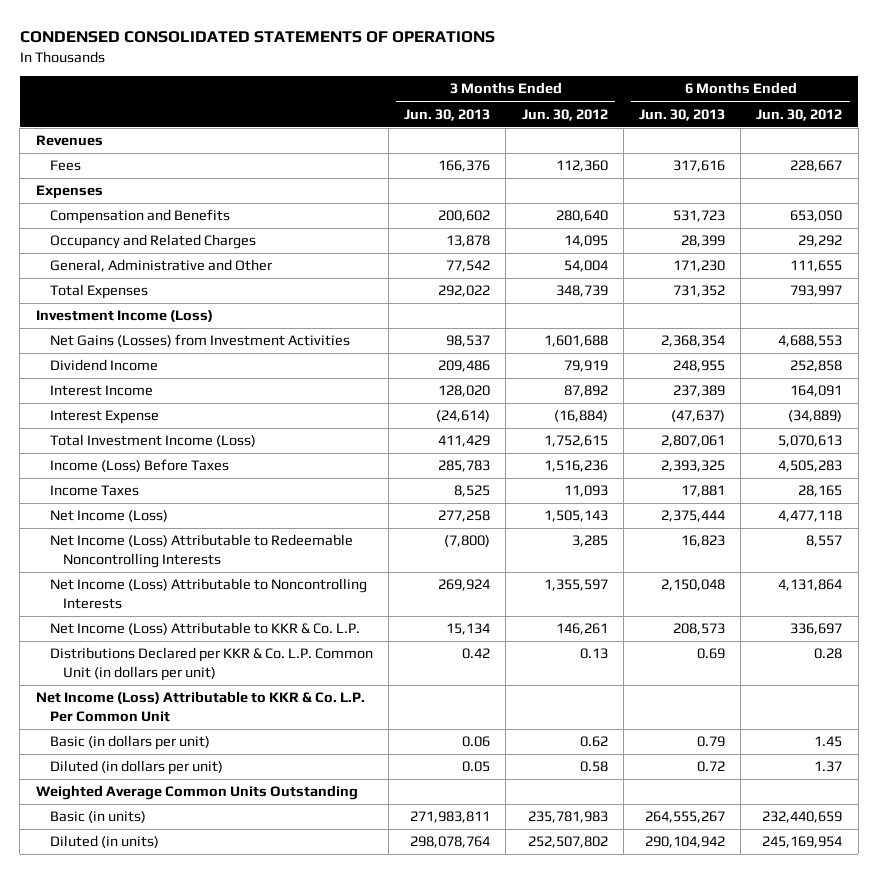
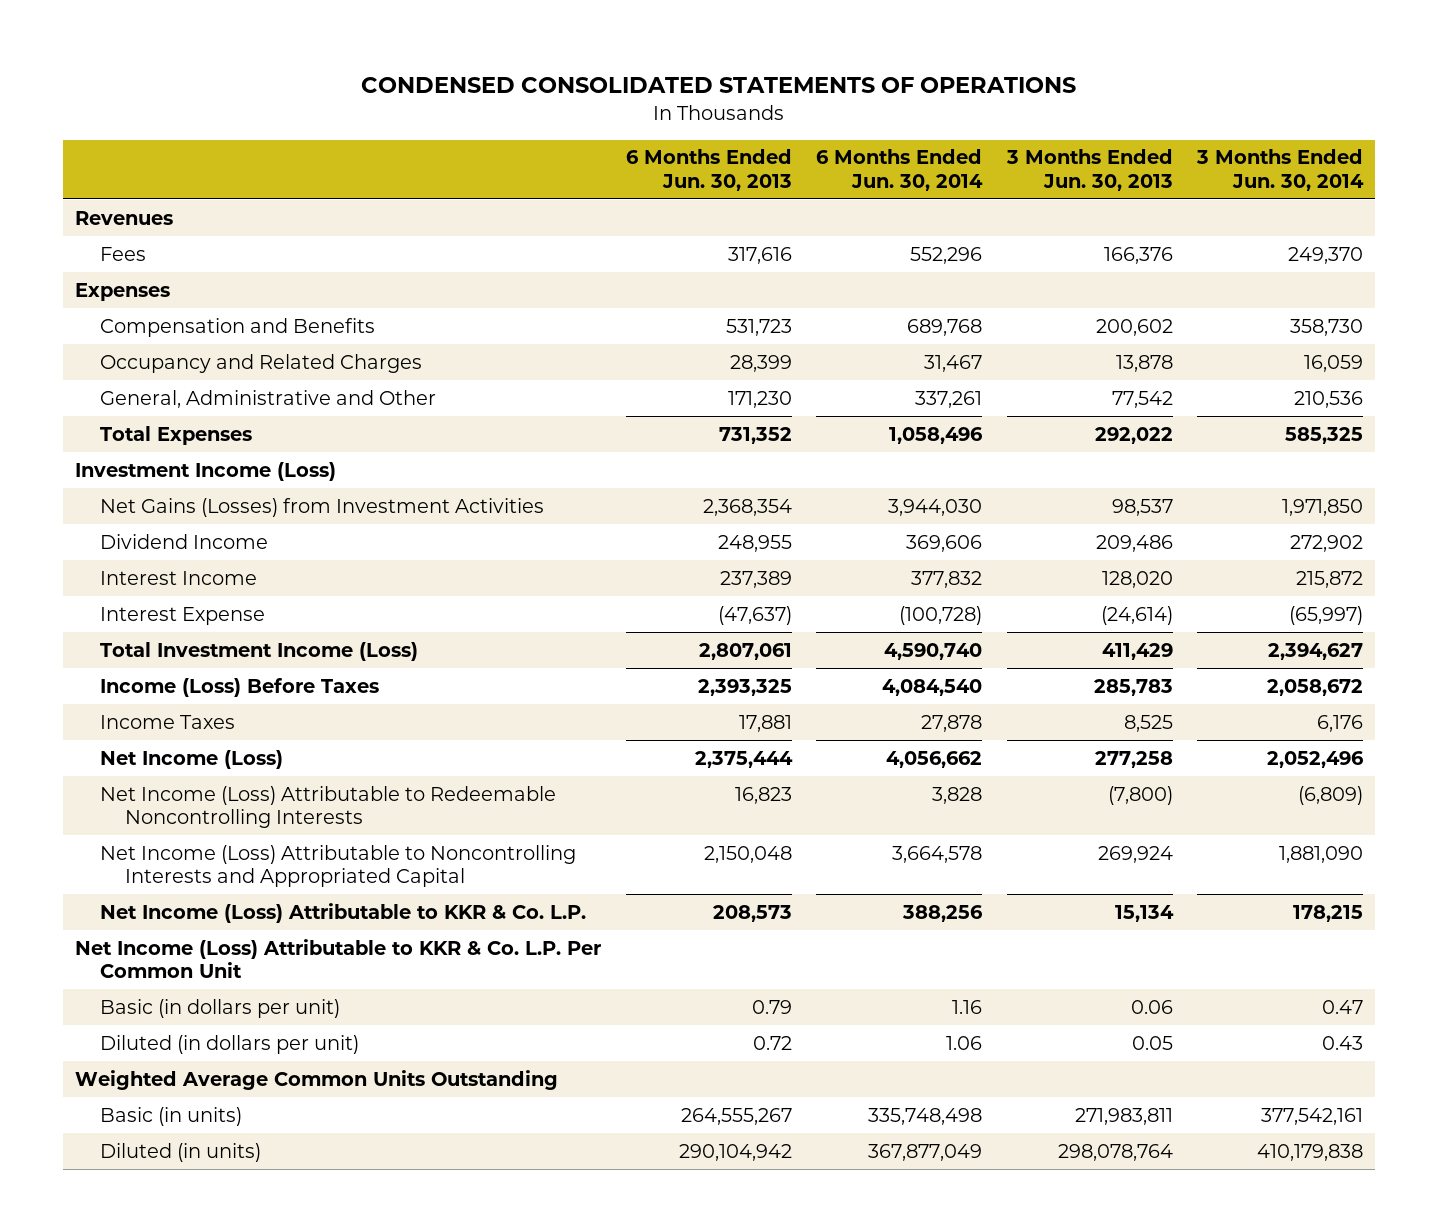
- | 3 Months Ended Jun. 30, 2013 | 3 Months Ended Jun. 30, 2012 | 6 Months Ended Jun. 30, 2013 | 6 Months Ended Jun. 30, 2012
+ | 6 Months Ended Jun. 30, 2013 | 6 Months Ended Jun. 30, 2014 | 3 Months Ended Jun. 30, 2013 | 3 Months Ended Jun. 30, 2014
- Net Income (Loss) Attributable to Noncontrolling Interests | 269,924 | 1,355,597 | 2,150,048 | 4,131,864
+ Net Income (Loss) Attributable to Noncontrolling Interests and Appropriated Capital | 2,150,048 | 3,664,578 | 269,924 | 1,881,090
- Distributions Declared per KKR & Co. L.P. Common Unit (in dollars per unit) | 0.42 | 0.13 | 0.69 | 0.28

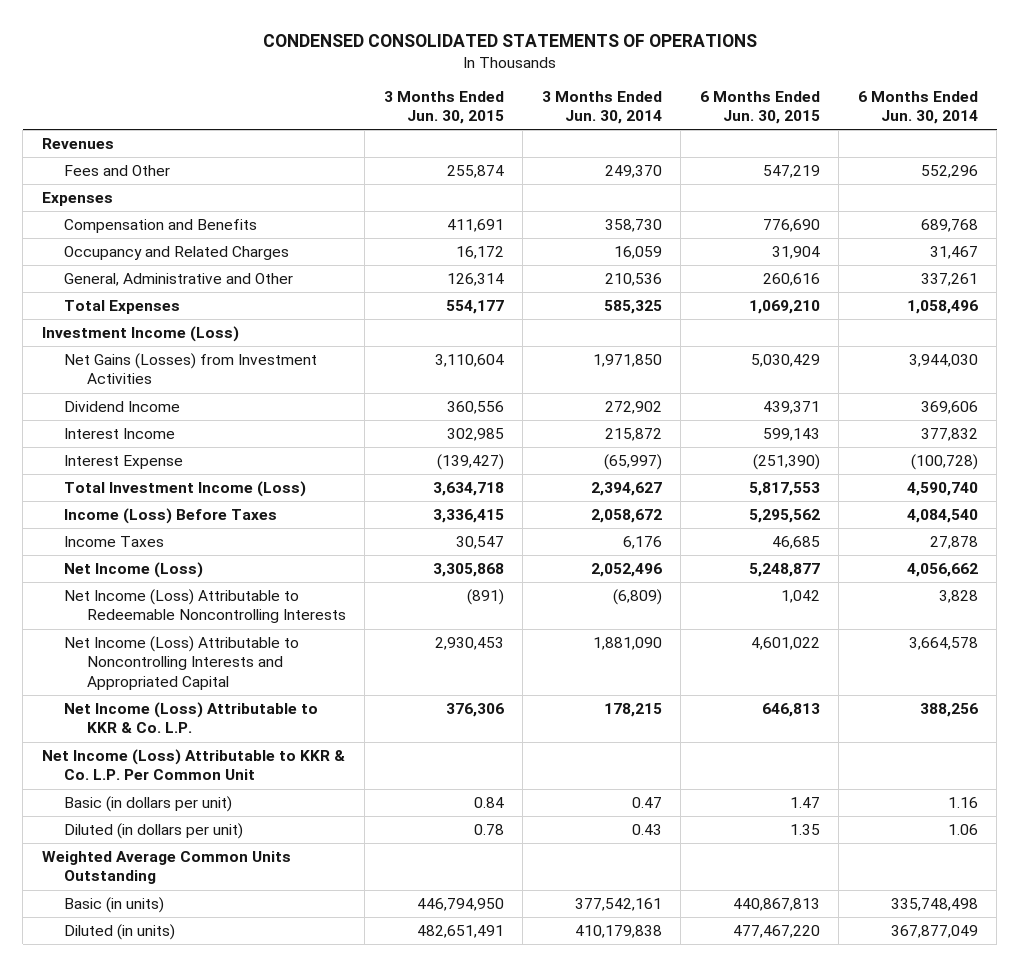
- | 6 Months Ended Jun. 30, 2013 | 6 Months Ended Jun. 30, 2014 | 3 Months Ended Jun. 30, 2013 | 3 Months Ended Jun. 30, 2014
+ | 3 Months Ended Jun. 30, 2015 | 3 Months Ended Jun. 30, 2014 | 6 Months Ended Jun. 30, 2015 | 6 Months Ended Jun. 30, 2014
- Fees | 317,616 | 552,296 | 166,376 | 249,370
+ Fees and Other | 255,874 | 249,370 | 547,219 | 552,296

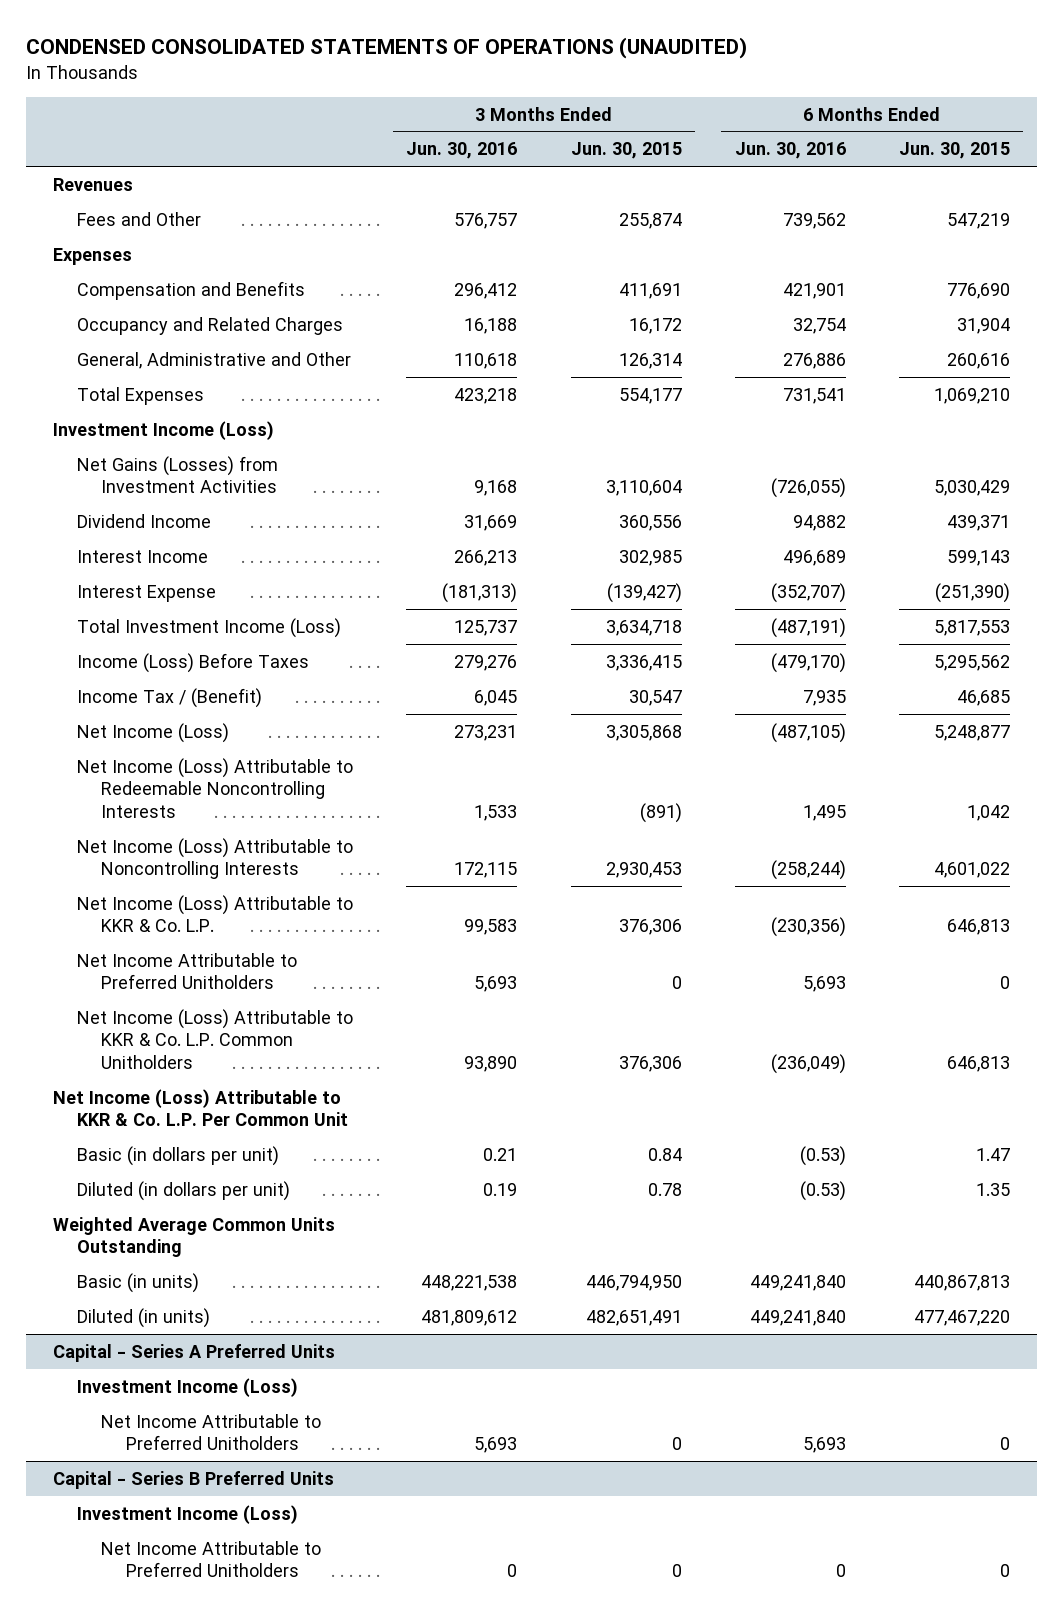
- CONDENSED CONSOLIDATED STATEMENTS OF OPERATIONS
+ CONDENSED CONSOLIDATED STATEMENTS OF OPERATIONS (UNAUDITED)
- | 3 Months Ended Jun. 30, 2015 | 3 Months Ended Jun. 30, 2014 | 6 Months Ended Jun. 30, 2015 | 6 Months Ended Jun. 30, 2014
+ | 3 Months Ended Jun. 30, 2016 | 3 Months Ended Jun. 30, 2015 | 6 Months Ended Jun. 30, 2016 | 6 Months Ended Jun. 30, 2015
- Income Taxes | 30,547 | 6,176 | 46,685 | 27,878
+ Income Tax / (Benefit) | 6,045 | 30,547 | 7,935 | 46,685
- Net Income (Loss) Attributable to Noncontrolling Interests and Appropriated Capital | 2,930,453 | 1,881,090 | 4,601,022 | 3,664,578
+ Net Income (Loss) Attributable to Noncontrolling Interests | 172,115 | 2,930,453 | (258,244) | 4,601,022
+ Net Income Attributable to Preferred Unitholders | 5,693 | 0 | 5,693 | 0
+ Net Income (Loss) Attributable to KKR & Co. L.P. Common Unitholders | 93,890 | 376,306 | (236,049) | 646,813
+ Capital - Series A Preferred Units
+ Investment Income (Loss)
+ Net Income Attributable to Preferred Unitholders | 5,693 | 0 | 5,693 | 0
+ Capital - Series B Preferred Units
+ Investment Income (Loss)
+ Net Income Attributable to Preferred Unitholders | 0 | 0 | 0 | 0

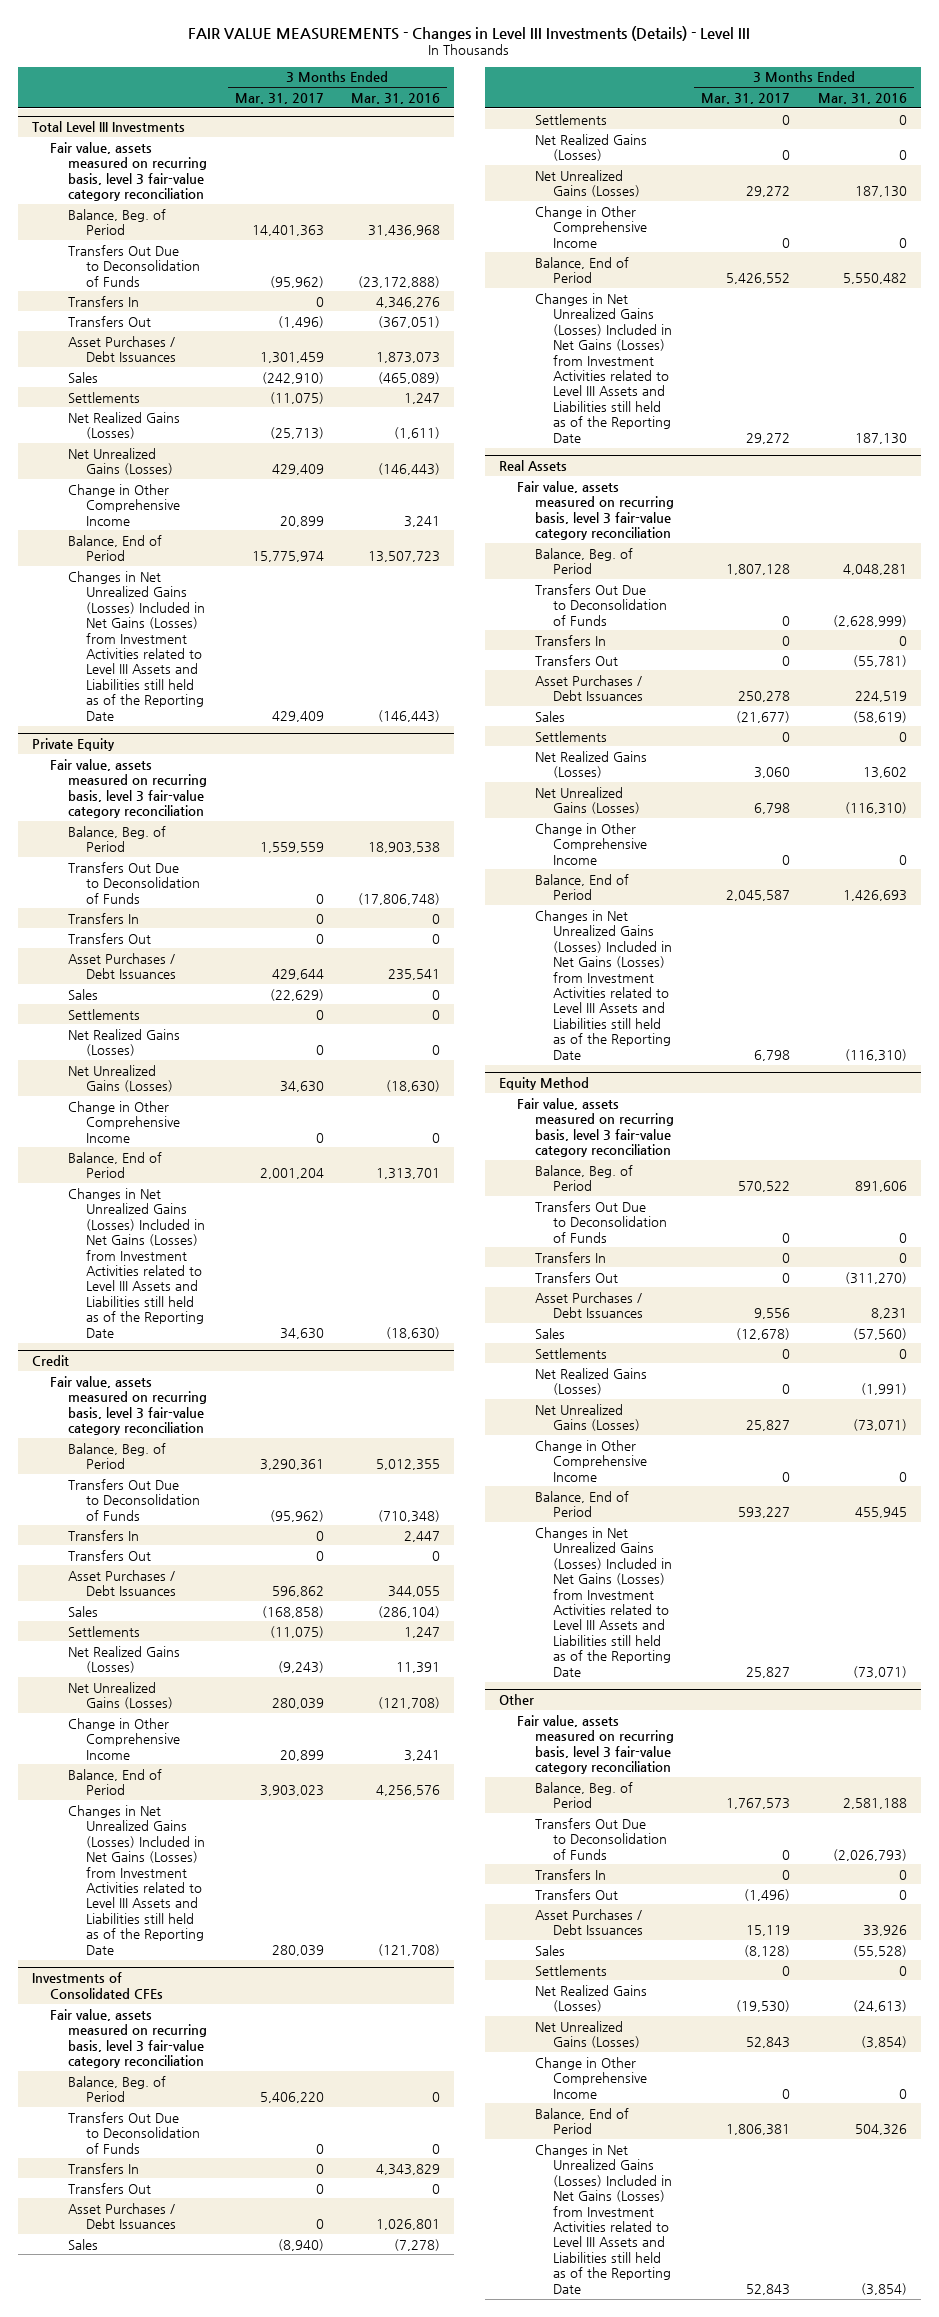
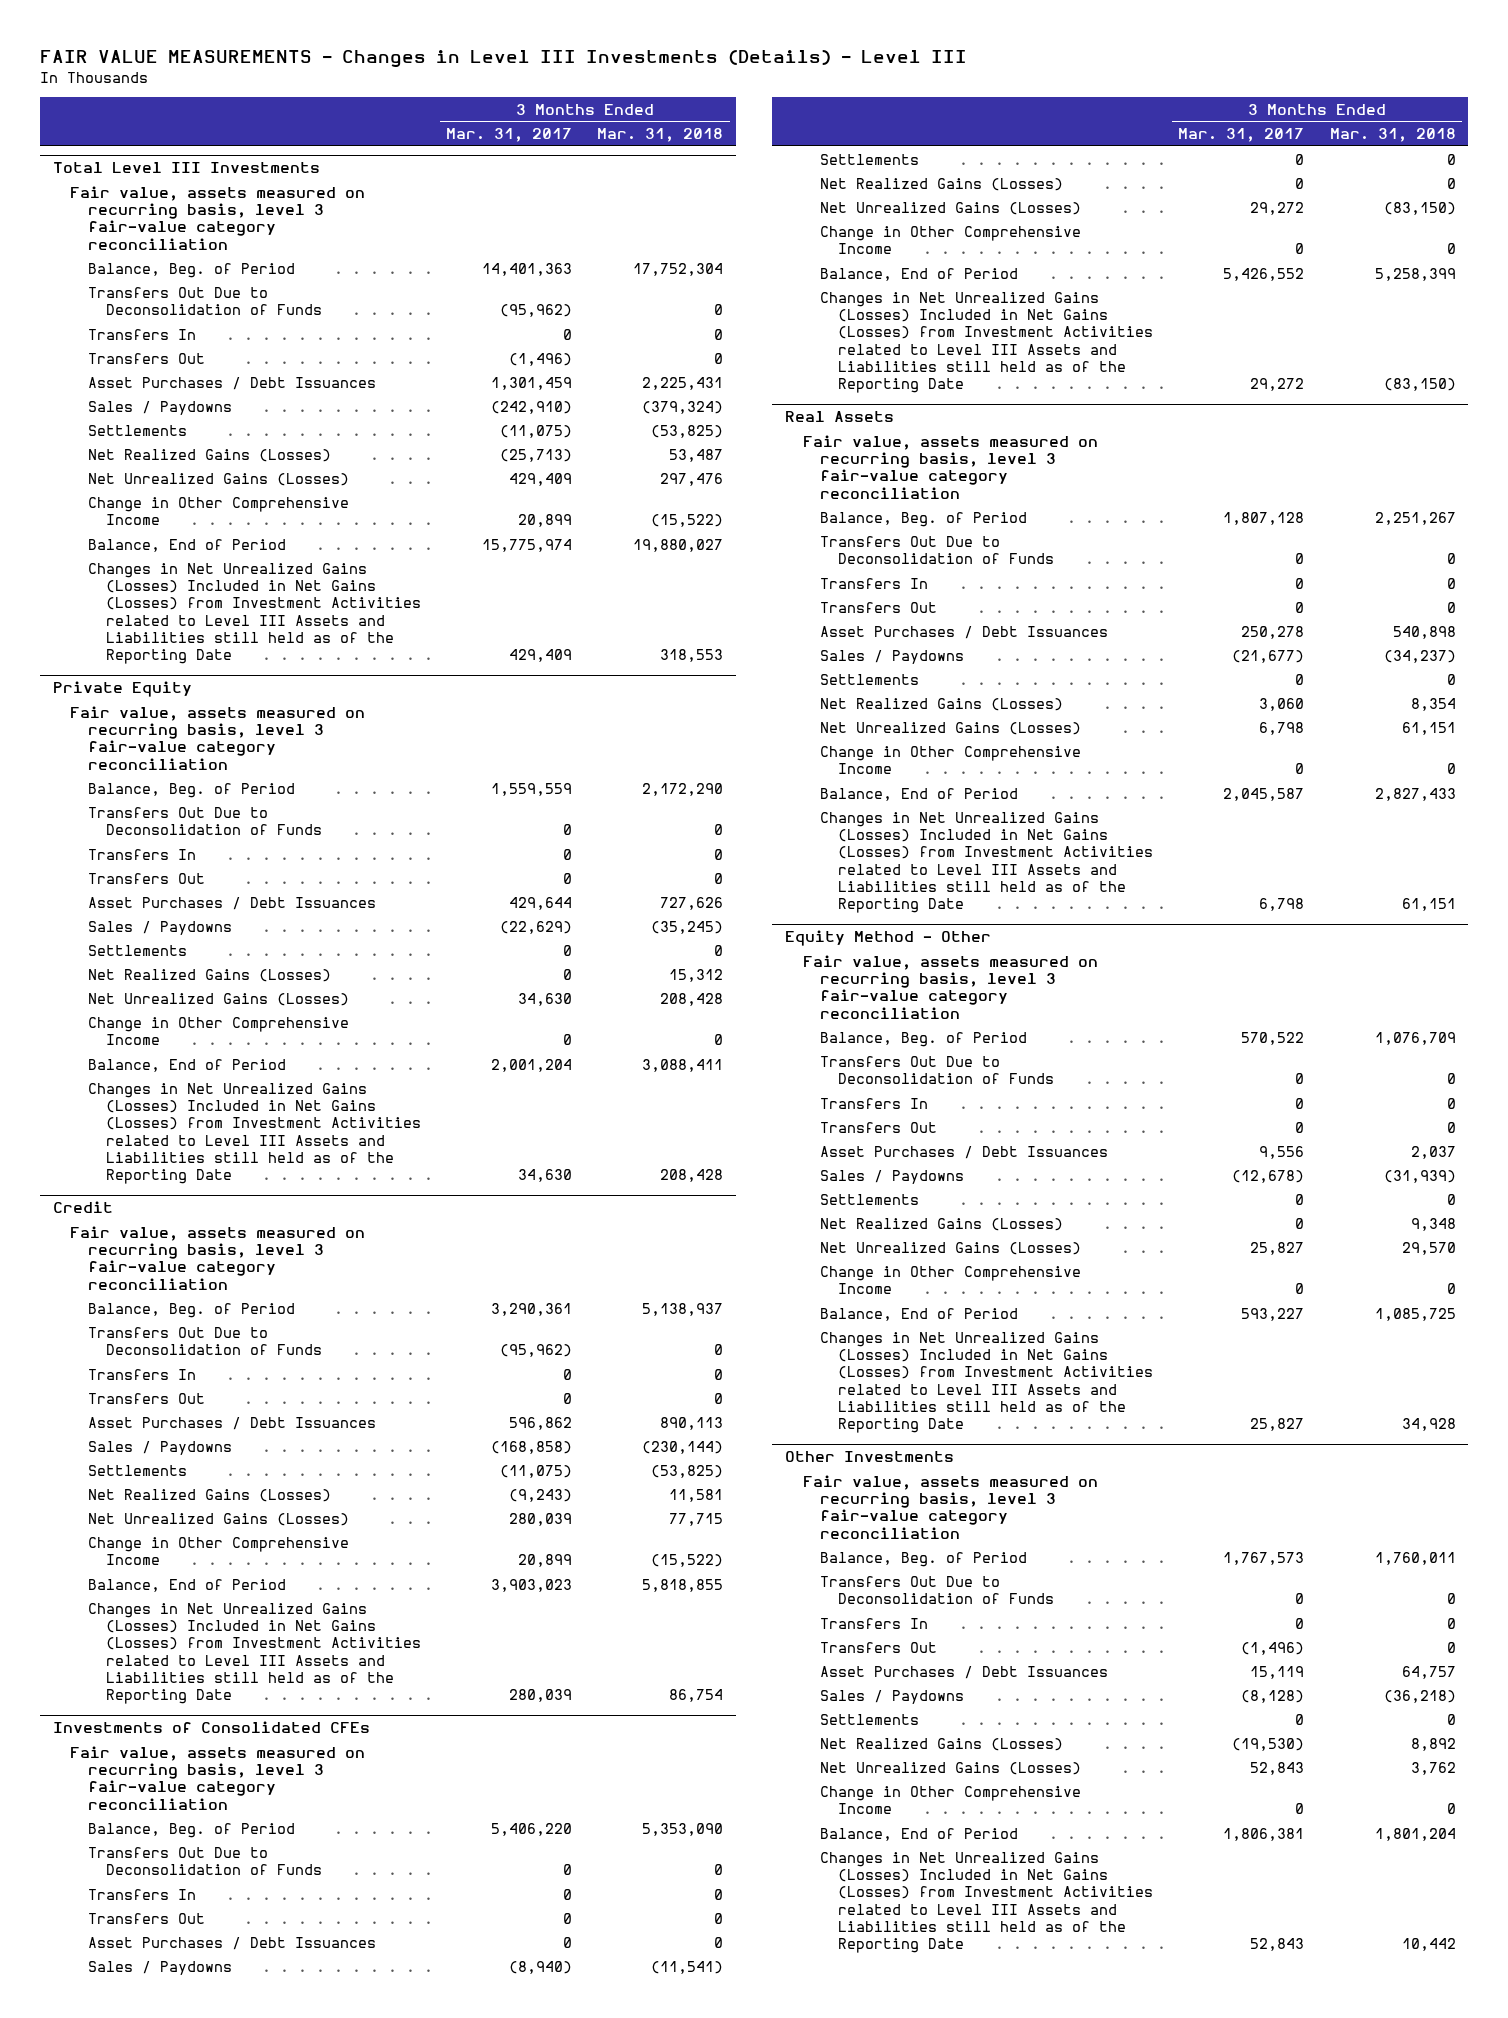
- | 3 Months Ended Mar. 31, 2017 | 3 Months Ended Mar. 31, 2016
+ | 3 Months Ended Mar. 31, 2017 | 3 Months Ended Mar. 31, 2018
@ Total Level III Investments
- Sales | (242,910) | (465,089)
+ Sales / Paydowns | (242,910) | (379,324)
@ Private Equity
- Sales | (22,629) | 0
+ Sales / Paydowns | (22,629) | (35,245)
@ Credit
- Sales | (168,858) | (286,104)
+ Sales / Paydowns | (168,858) | (230,144)
@ Investments of Consolidated CFEs
- Sales | (8,940) | (7,278)
+ Sales / Paydowns | (8,940) | (11,541)
@ Real Assets
- Sales | (21,677) | (58,619)
+ Sales / Paydowns | (21,677) | (34,237)
- Equity Method
+ Equity Method - Other
- Sales | (12,678) | (57,560)
+ Sales / Paydowns | (12,678) | (31,939)
- Other
+ Other Investments
- Sales | (8,128) | (55,528)
+ Sales / Paydowns | (8,128) | (36,218)

